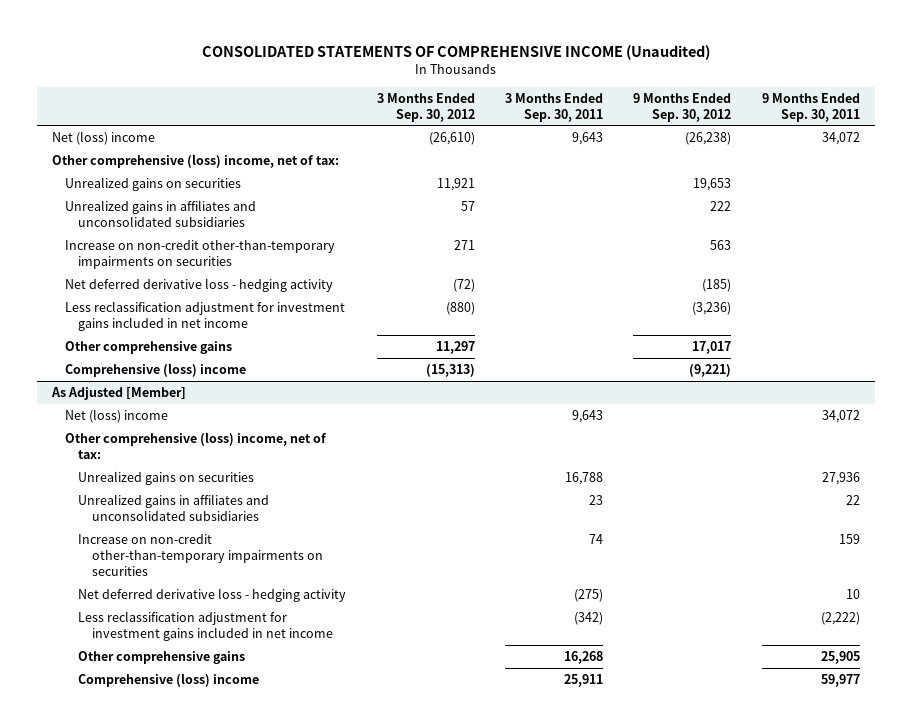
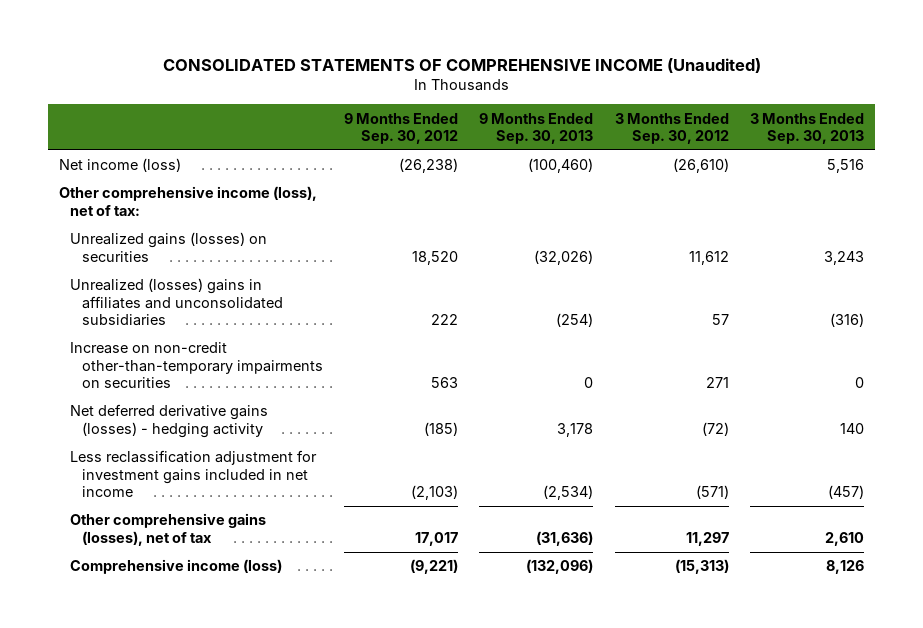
- | 3 Months Ended Sep. 30, 2012 | 3 Months Ended Sep. 30, 2011 | 9 Months Ended Sep. 30, 2012 | 9 Months Ended Sep. 30, 2011
+ | 9 Months Ended Sep. 30, 2012 | 9 Months Ended Sep. 30, 2013 | 3 Months Ended Sep. 30, 2012 | 3 Months Ended Sep. 30, 2013
- Net (loss) income | (26,610) | 9,643 | (26,238) | 34,072
- Other comprehensive (loss) income, net of tax:
- Unrealized gains on securities | 11,921 | | 19,653 |
- Unrealized gains in affiliates and unconsolidated subsidiaries | 57 | | 222 |
+ Net income (loss) | (26,238) | (100,460) | (26,610) | 5,516
+ Other comprehensive income (loss), net of tax:
+ Unrealized gains (losses) on securities | 18,520 | (32,026) | 11,612 | 3,243
+ Unrealized (losses) gains in affiliates and unconsolidated subsidiaries | 222 | (254) | 57 | (316)
- Net deferred derivative loss - hedging activity | (72) | | (185) |
- Less reclassification adjustment for investment gains included in net income | (880) | | (3,236) |
- Other comprehensive gains | 11,297 | | 17,017 |
- Comprehensive (loss) income | (15,313) | | (9,221) |
- As Adjusted [Member]
- Net (loss) income | | 9,643 | | 34,072
- Other comprehensive (loss) income, net of tax:
- Unrealized gains on securities | | 16,788 | | 27,936
- Unrealized gains in affiliates and unconsolidated subsidiaries | | 23 | | 22
- Increase on non-credit other-than-temporary impairments on securities | | 74 | | 159
- Net deferred derivative loss - hedging activity | | (275) | | 10
- Less reclassification adjustment for investment gains included in net income | | (342) | | (2,222)
- Other comprehensive gains | | 16,268 | | 25,905
- Comprehensive (loss) income | | 25,911 | | 59,977
+ Net deferred derivative gains (losses) - hedging activity | (185) | 3,178 | (72) | 140
+ Less reclassification adjustment for investment gains included in net income | (2,103) | (2,534) | (571) | (457)
+ Other comprehensive gains (losses), net of tax | 17,017 | (31,636) | 11,297 | 2,610
+ Comprehensive income (loss) | (9,221) | (132,096) | (15,313) | 8,126

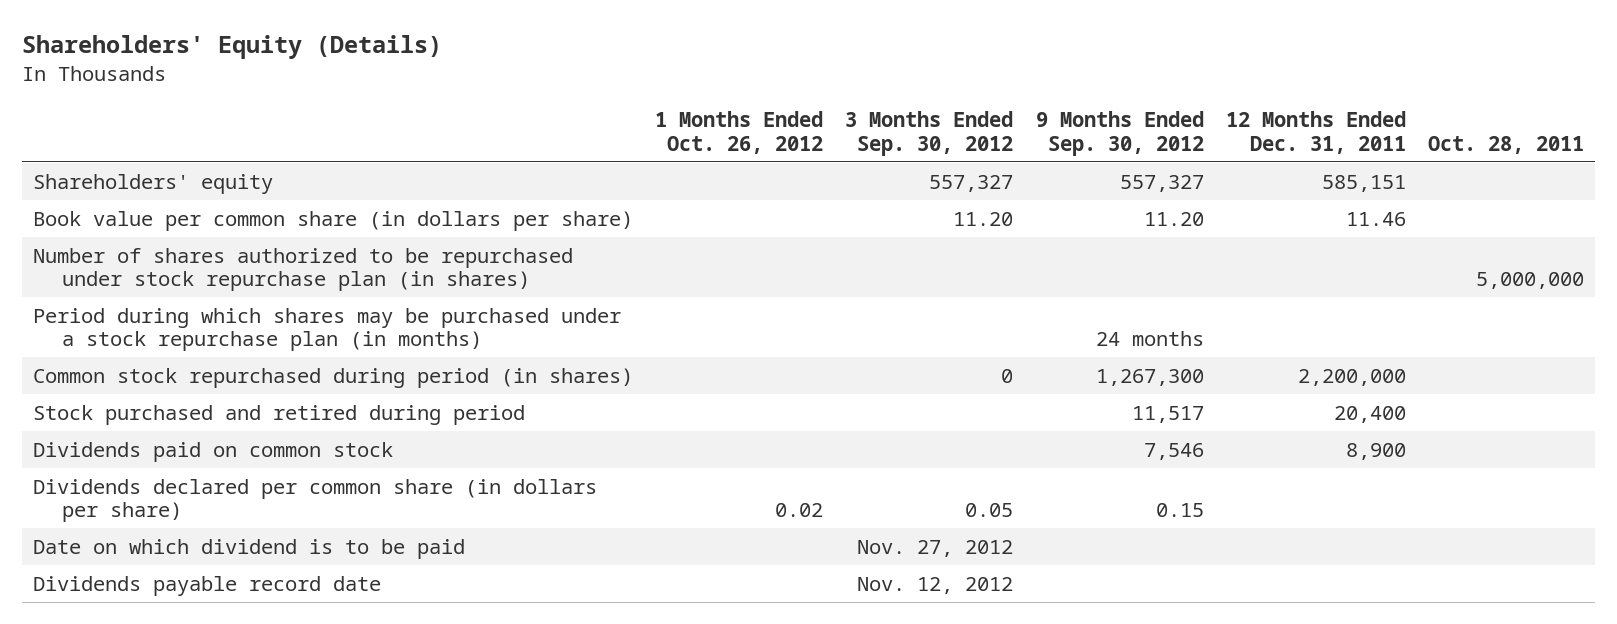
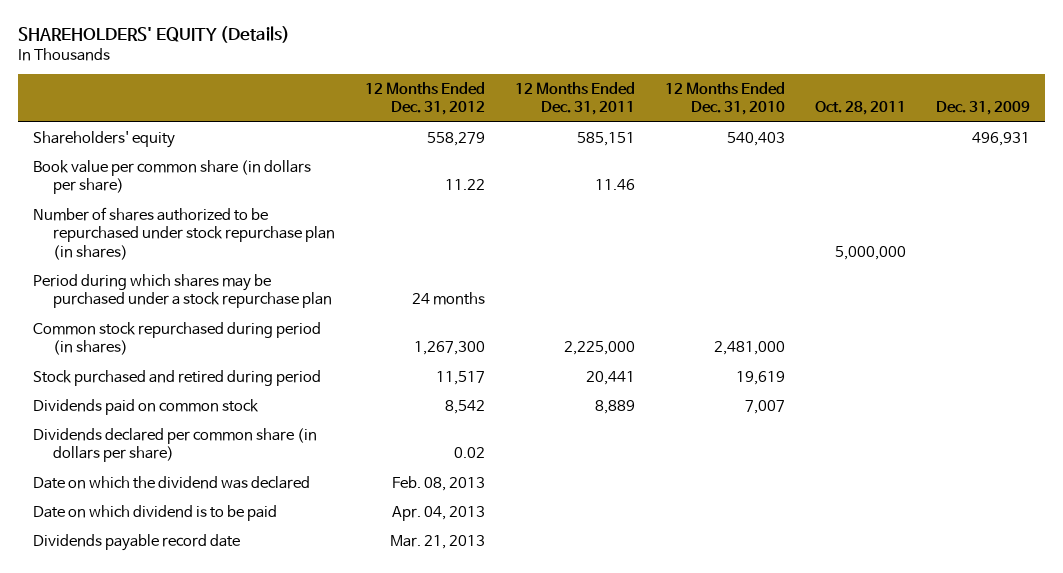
- Shareholders' Equity (Details)
+ SHAREHOLDERS' EQUITY (Details)
- | 1 Months Ended Oct. 26, 2012 | 3 Months Ended Sep. 30, 2012 | 9 Months Ended Sep. 30, 2012 | 12 Months Ended Dec. 31, 2011 | Oct. 28, 2011
+ | 12 Months Ended Dec. 31, 2012 | 12 Months Ended Dec. 31, 2011 | 12 Months Ended Dec. 31, 2010 | Oct. 28, 2011 | Dec. 31, 2009
- Period during which shares may be purchased under a stock repurchase plan (in months) | | | 24 months | |
- Common stock repurchased during period (in shares) | | 0 | 1,267,300 | 2,200,000 |
- Stock purchased and retired during period | | | 11,517 | 20,400 |
- Dividends paid on common stock | | | 7,546 | 8,900 |
+ Period during which shares may be purchased under a stock repurchase plan | 24 months | | | |
+ Common stock repurchased during period (in shares) | 1,267,300 | 2,225,000 | 2,481,000 | |
+ Stock purchased and retired during period | 11,517 | 20,441 | 19,619 | |
+ Dividends paid on common stock | 8,542 | 8,889 | 7,007 | |
+ Date on which the dividend was declared | Feb. 08, 2013 | | | |

